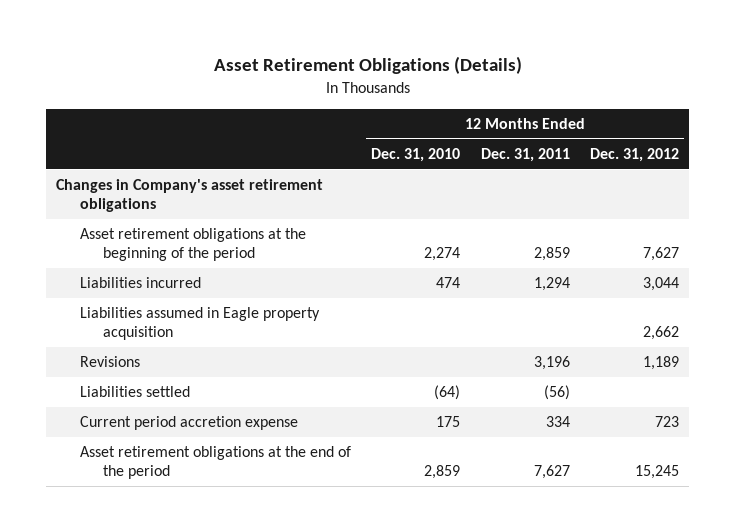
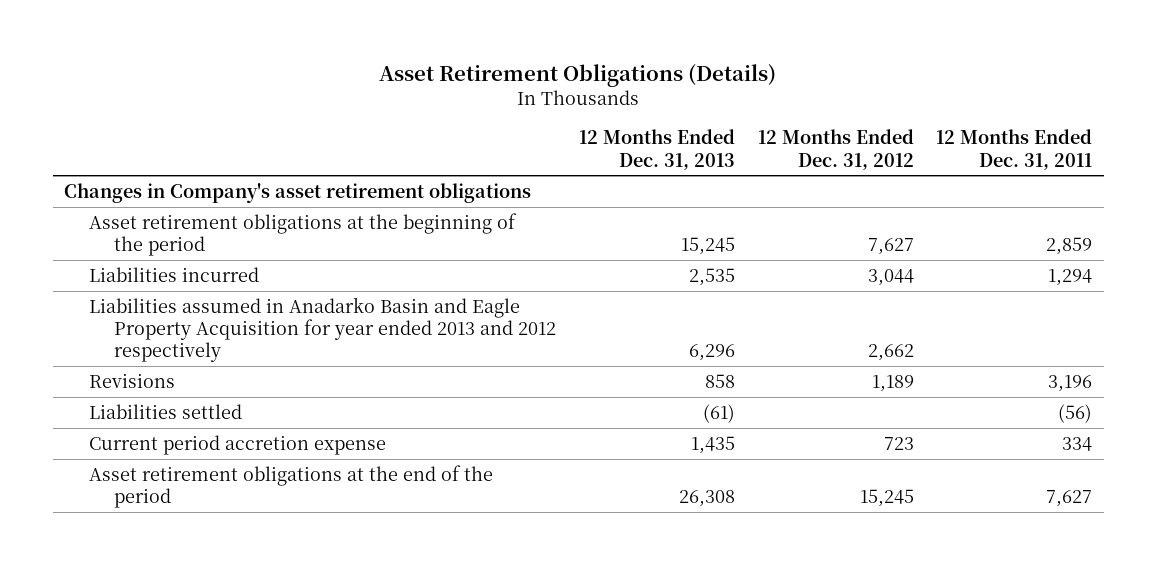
- | 12 Months Ended Dec. 31, 2010 | 12 Months Ended Dec. 31, 2011 | 12 Months Ended Dec. 31, 2012
+ | 12 Months Ended Dec. 31, 2013 | 12 Months Ended Dec. 31, 2012 | 12 Months Ended Dec. 31, 2011
- Liabilities assumed in Eagle property acquisition | | | 2,662
+ Liabilities assumed in Anadarko Basin and Eagle Property Acquisition for year ended 2013 and 2012 respectively | 6,296 | 2,662 |

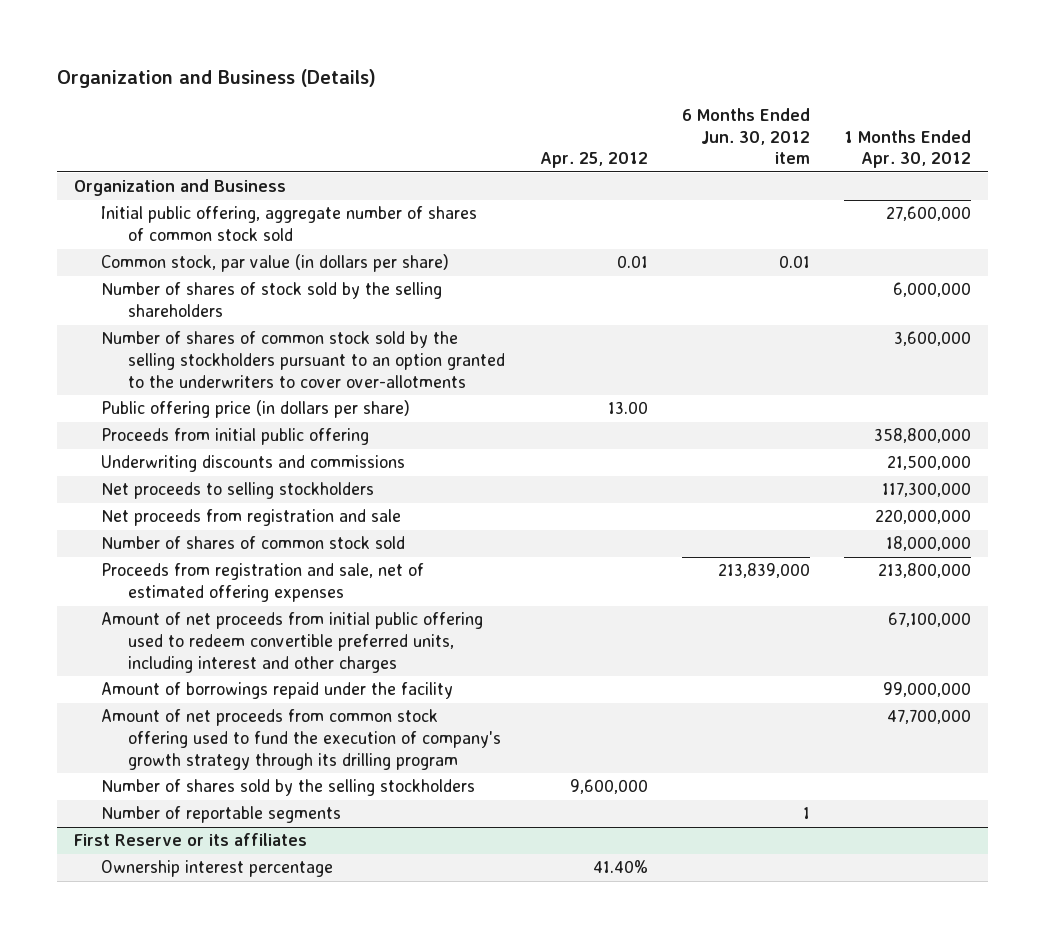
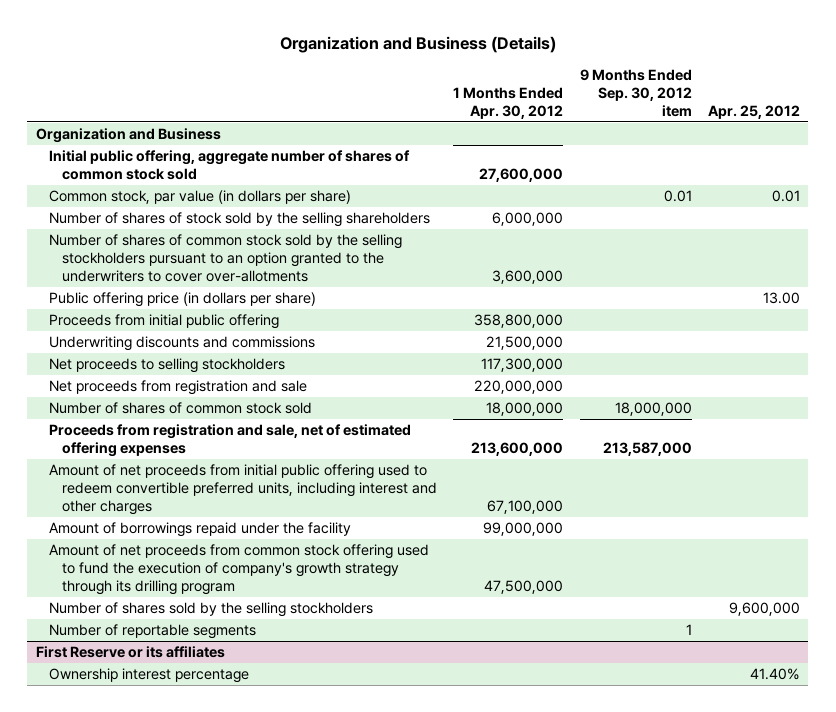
- | Apr. 25, 2012 | 6 Months Ended Jun. 30, 2012 item | 1 Months Ended Apr. 30, 2012
+ | 1 Months Ended Apr. 30, 2012 | 9 Months Ended Sep. 30, 2012 item | Apr. 25, 2012
- Proceeds from registration and sale, net of estimated offering expenses | | 213,839,000 | 213,800,000
+ Proceeds from registration and sale, net of estimated offering expenses | 213,600,000 | 213,587,000 |
- Amount of net proceeds from common stock offering used to fund the execution of company's growth strategy through its drilling program | | | 47,700,000
+ Amount of net proceeds from common stock offering used to fund the execution of company's growth strategy through its drilling program | 47,500,000 | |

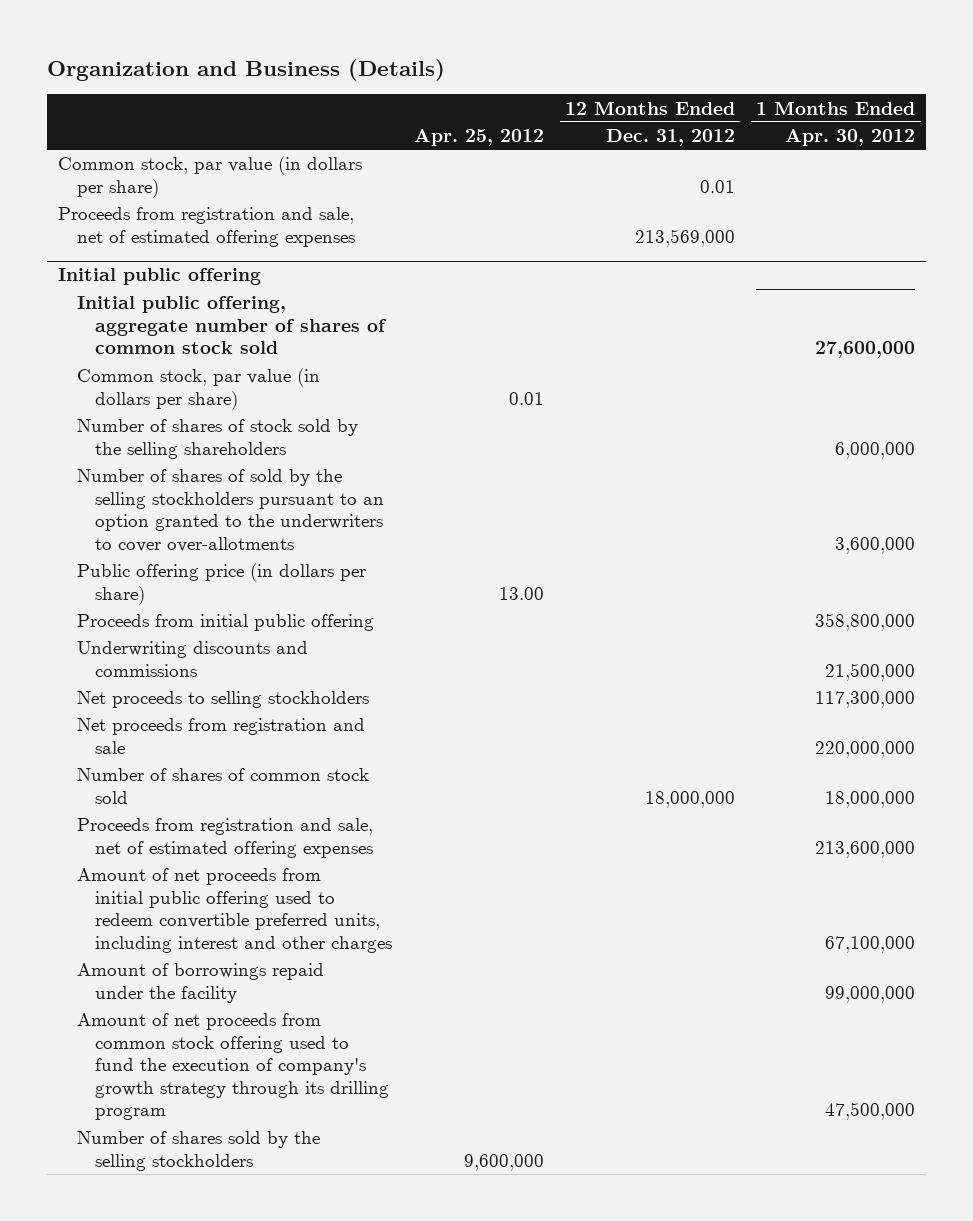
- | 1 Months Ended Apr. 30, 2012 | 9 Months Ended Sep. 30, 2012 item | Apr. 25, 2012
+ | Apr. 25, 2012 | 12 Months Ended Dec. 31, 2012 | 1 Months Ended Apr. 30, 2012
- Organization and Business
+ Common stock, par value (in dollars per share) | | 0.01 |
+ Proceeds from registration and sale, net of estimated offering expenses | | 213,569,000 |
+ Initial public offering
- Number of shares of common stock sold by the selling stockholders pursuant to an option granted to the underwriters to cover over-allotments | 3,600,000 | |
+ Number of shares of sold by the selling stockholders pursuant to an option granted to the underwriters to cover over-allotments | | | 3,600,000
- Number of reportable segments | | 1 |
- First Reserve or its affiliates
- Ownership interest percentage | | | 41.40%

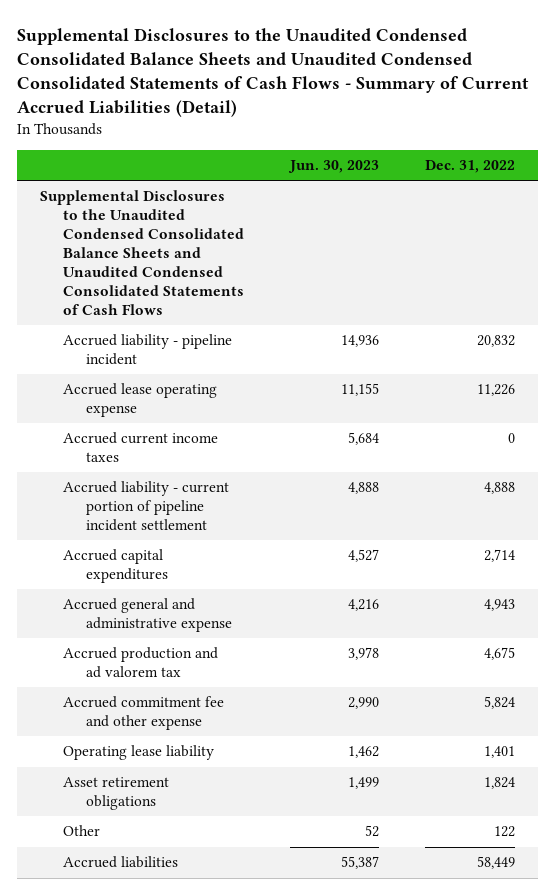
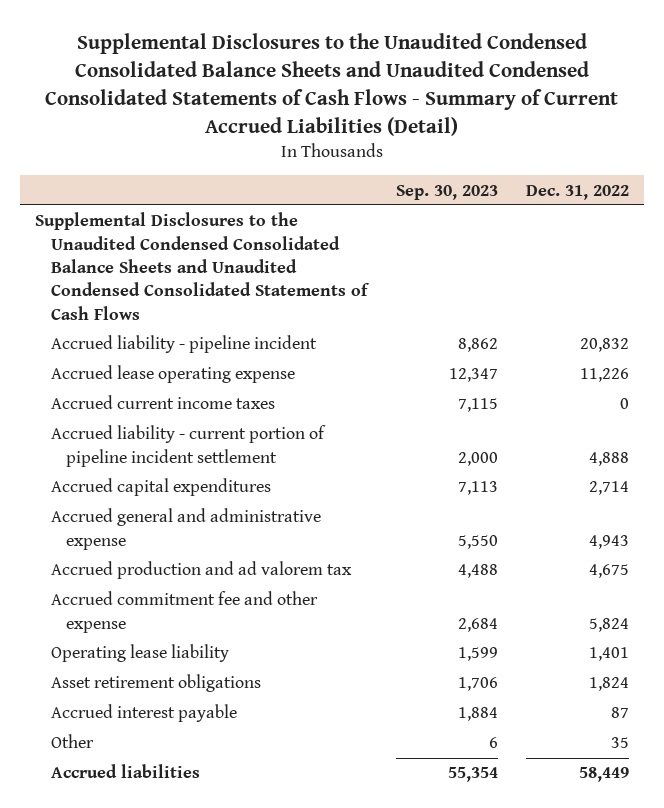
- | Jun. 30, 2023 | Dec. 31, 2022
+ | Sep. 30, 2023 | Dec. 31, 2022
- Other | 52 | 122
+ Accrued interest payable | 1,884 | 87
+ Other | 6 | 35

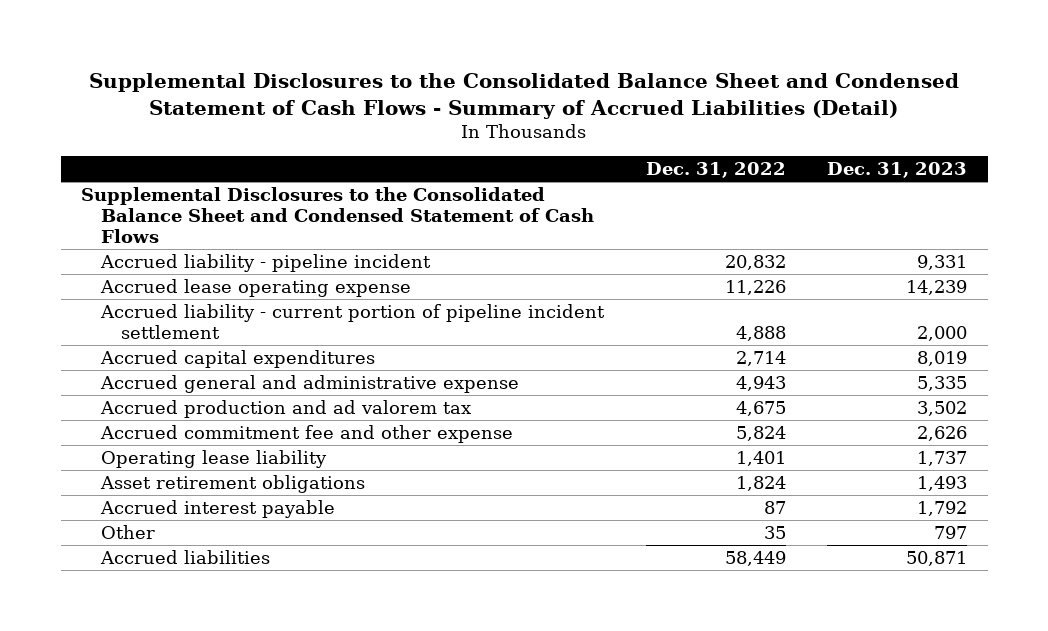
- Supplemental Disclosures to the Unaudited Condensed Consolidated Balance Sheets and Unaudited Condensed Consolidated Statements of Cash Flows - Summary of Current Accrued Liabilities (Detail)
+ Supplemental Disclosures to the Consolidated Balance Sheet and Condensed Statement of Cash Flows - Summary of Accrued Liabilities (Detail)
- | Sep. 30, 2023 | Dec. 31, 2022
+ | Dec. 31, 2022 | Dec. 31, 2023
- Supplemental Disclosures to the Unaudited Condensed Consolidated Balance Sheets and Unaudited Condensed Consolidated Statements of Cash Flows
+ Supplemental Disclosures to the Consolidated Balance Sheet and Condensed Statement of Cash Flows
- Accrued current income taxes | 7,115 | 0

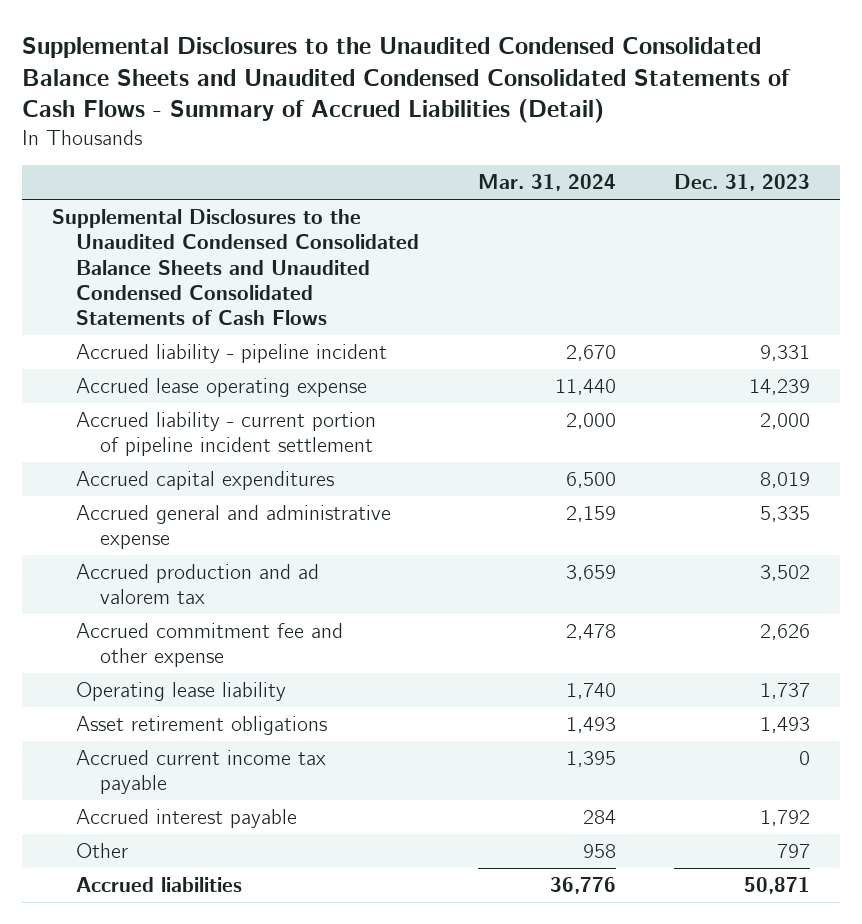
- Supplemental Disclosures to the Consolidated Balance Sheet and Condensed Statement of Cash Flows - Summary of Accrued Liabilities (Detail)
+ Supplemental Disclosures to the Unaudited Condensed Consolidated Balance Sheets and Unaudited Condensed Consolidated Statements of Cash Flows - Summary of Accrued Liabilities (Detail)
- | Dec. 31, 2022 | Dec. 31, 2023
+ | Mar. 31, 2024 | Dec. 31, 2023
- Supplemental Disclosures to the Consolidated Balance Sheet and Condensed Statement of Cash Flows
+ Supplemental Disclosures to the Unaudited Condensed Consolidated Balance Sheets and Unaudited Condensed Consolidated Statements of Cash Flows
+ Accrued current income tax payable | 1,395 | 0

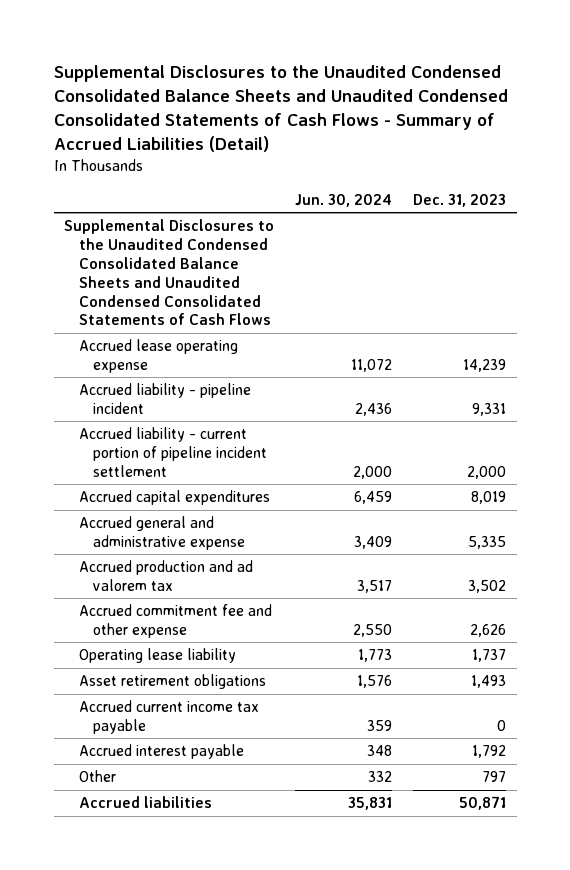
- | Mar. 31, 2024 | Dec. 31, 2023
+ | Jun. 30, 2024 | Dec. 31, 2023
moved down: Accrued liability - pipeline incident | 2,436 | 9,331

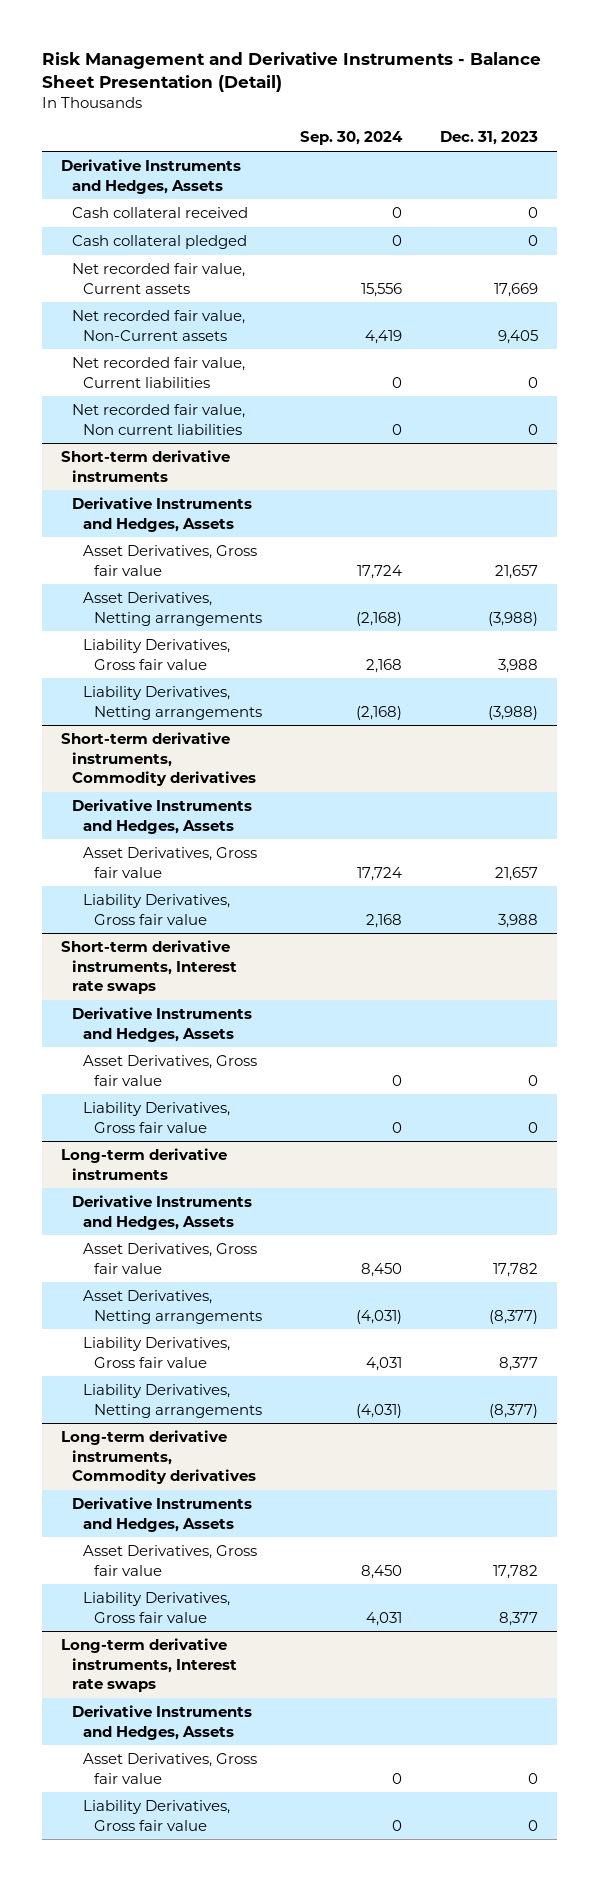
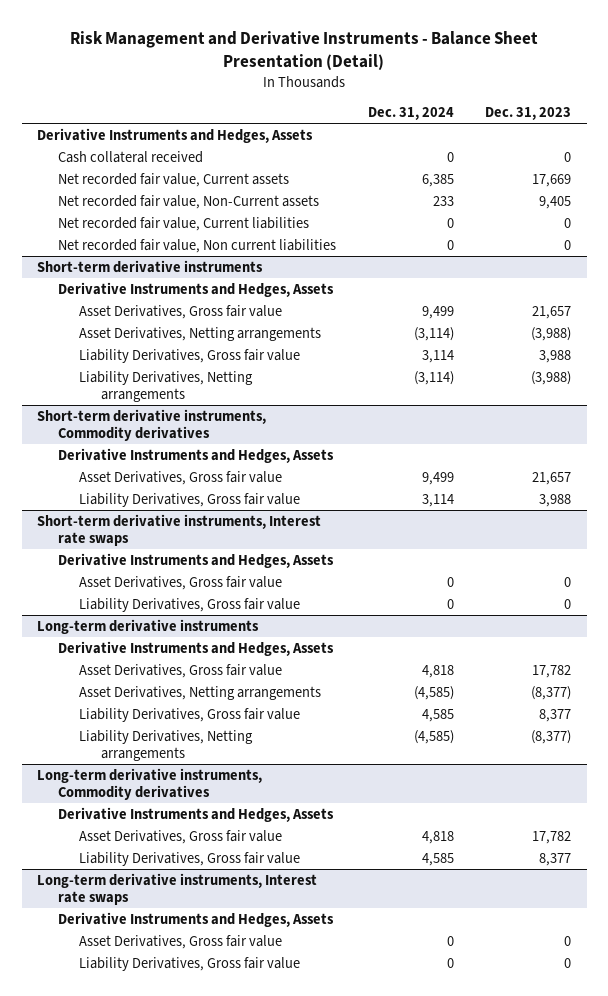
- | Sep. 30, 2024 | Dec. 31, 2023
+ | Dec. 31, 2024 | Dec. 31, 2023
- Cash collateral pledged | 0 | 0

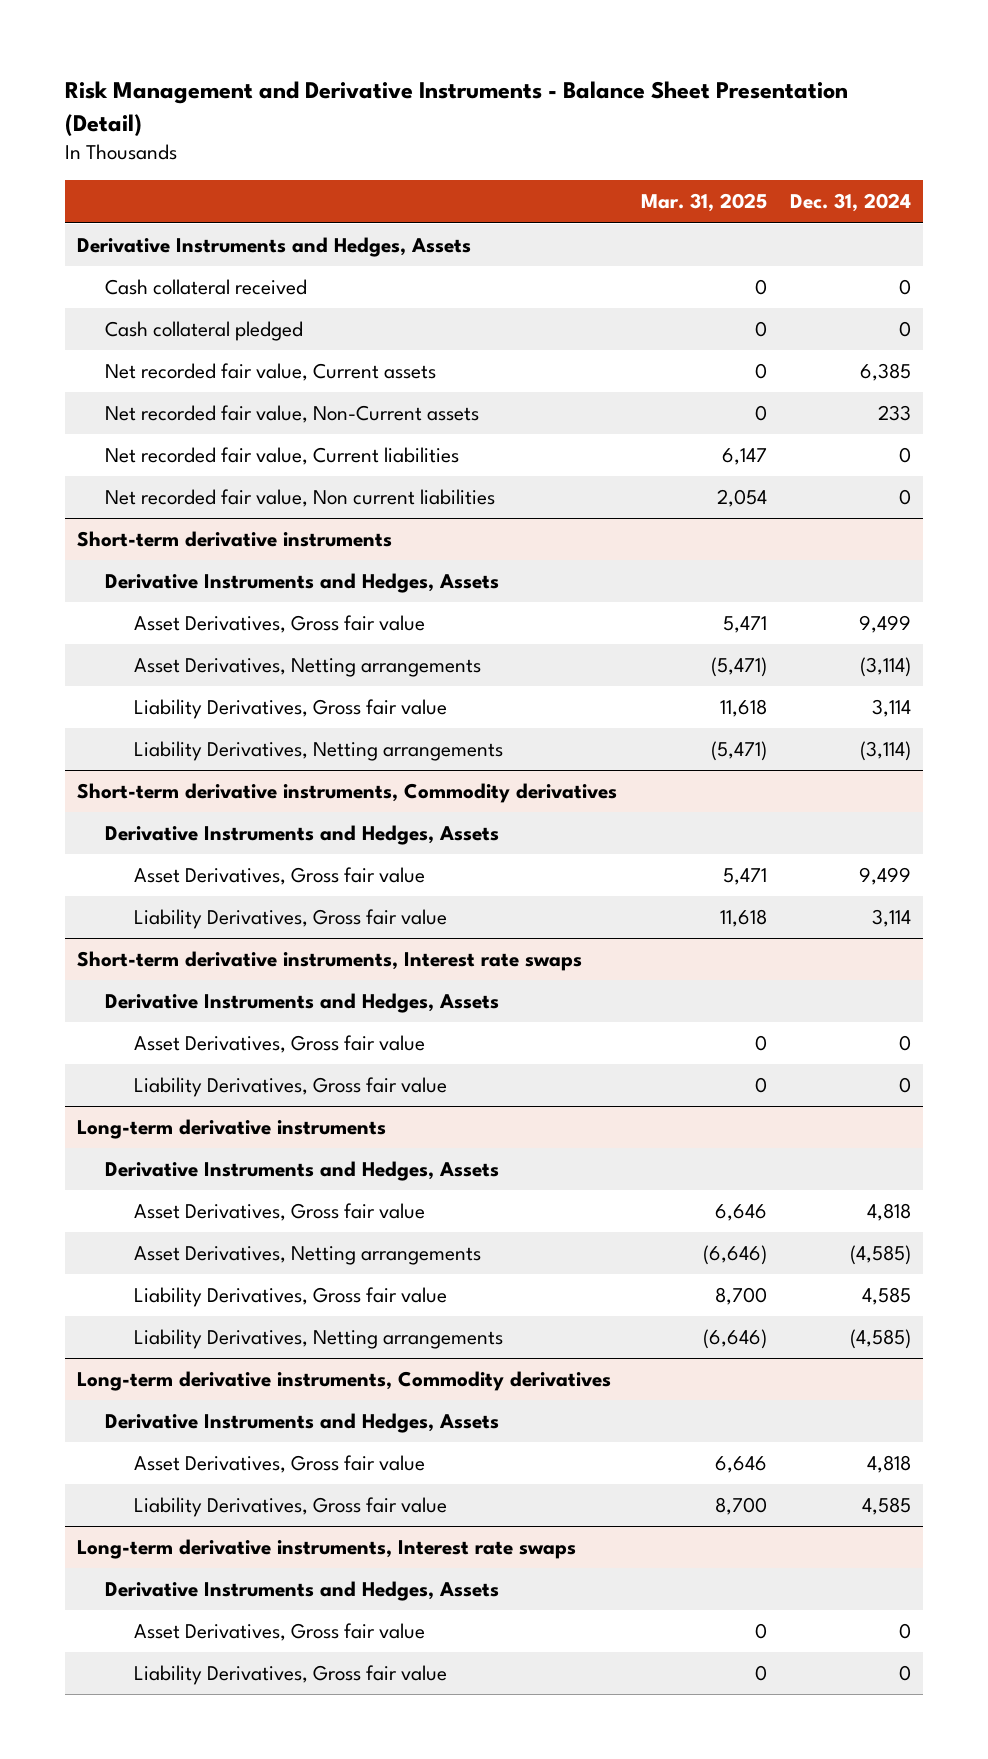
- | Dec. 31, 2024 | Dec. 31, 2023
+ | Mar. 31, 2025 | Dec. 31, 2024
+ Cash collateral pledged | 0 | 0

